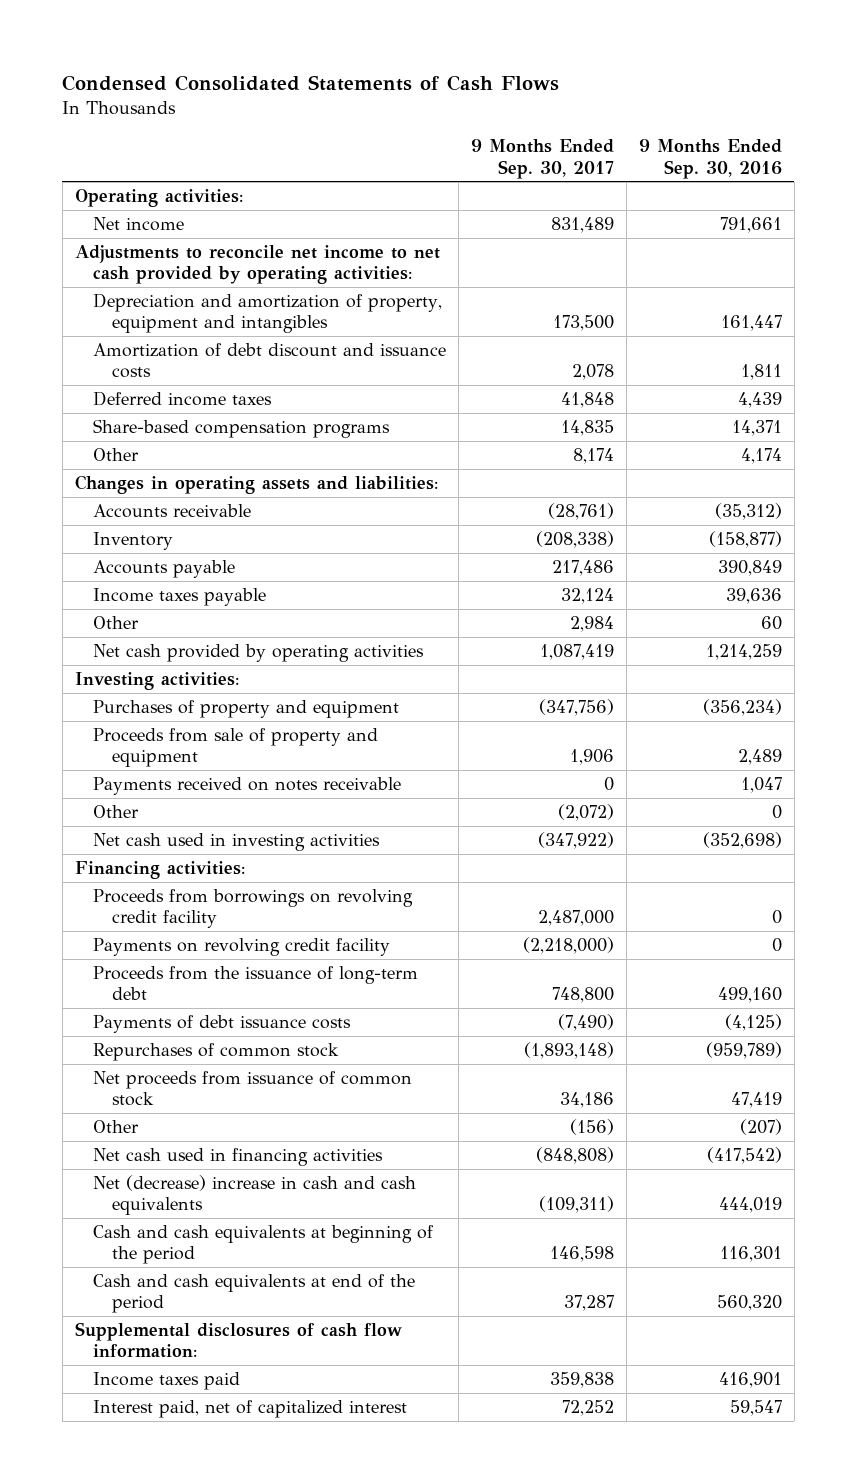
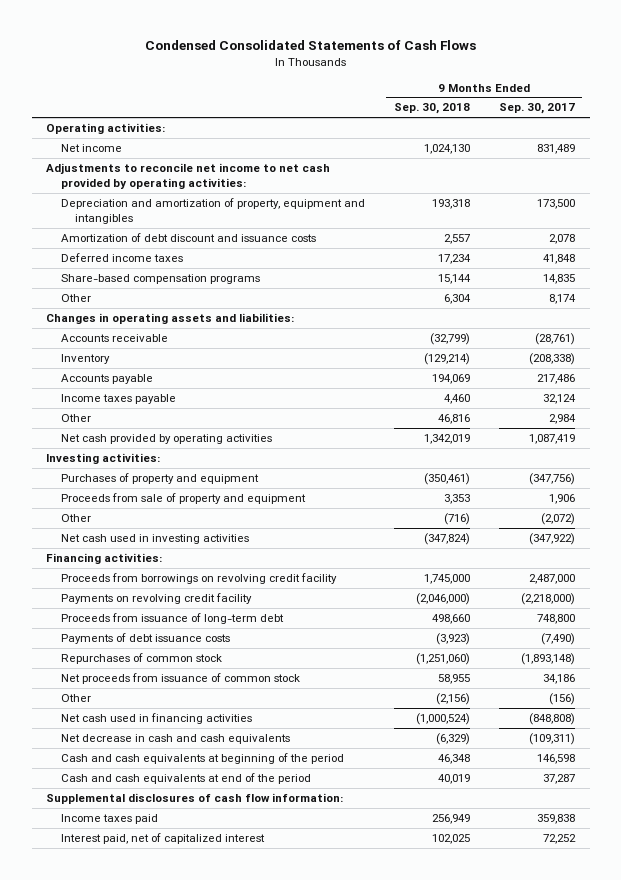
- | 9 Months Ended Sep. 30, 2017 | 9 Months Ended Sep. 30, 2016
+ | 9 Months Ended Sep. 30, 2018 | 9 Months Ended Sep. 30, 2017
- Payments received on notes receivable | 0 | 1,047
- Proceeds from the issuance of long-term debt | 748,800 | 499,160
+ Proceeds from issuance of long-term debt | 498,660 | 748,800
- Net (decrease) increase in cash and cash equivalents | (109,311) | 444,019
+ Net decrease in cash and cash equivalents | (6,329) | (109,311)

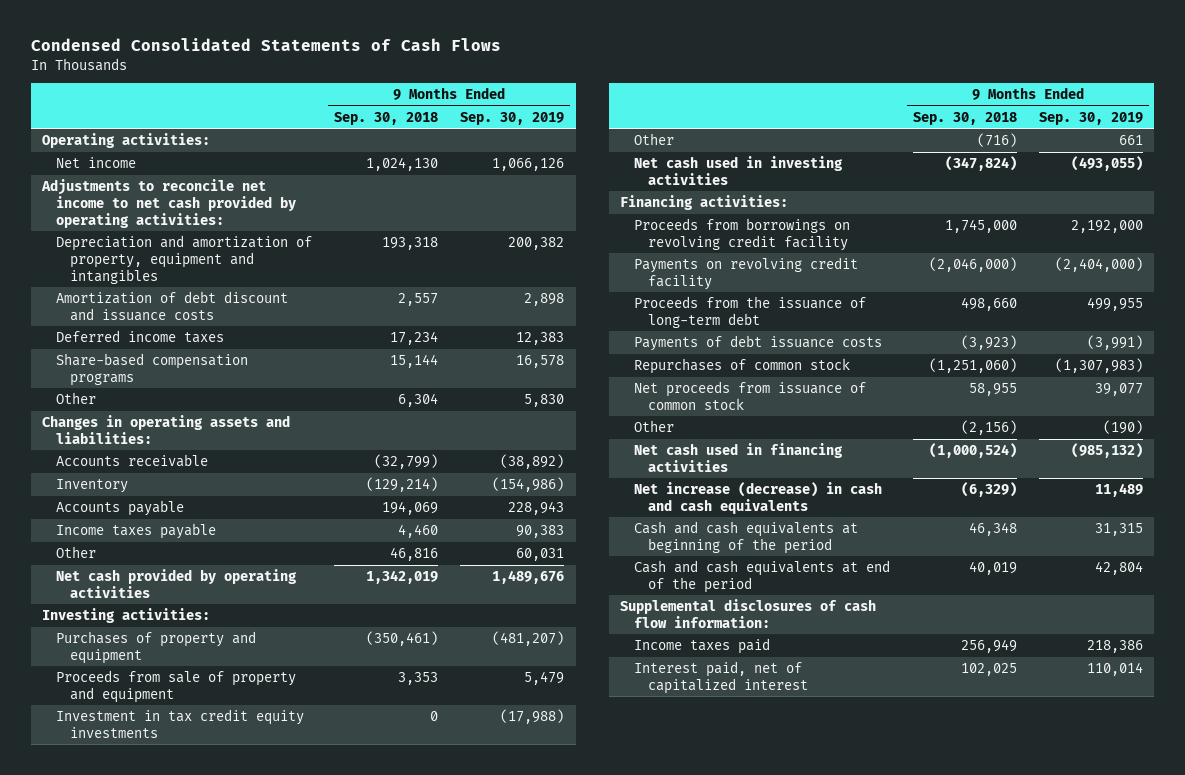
- | 9 Months Ended Sep. 30, 2018 | 9 Months Ended Sep. 30, 2017
+ | 9 Months Ended Sep. 30, 2018 | 9 Months Ended Sep. 30, 2019
+ Investment in tax credit equity investments | 0 | (17,988)
- Proceeds from issuance of long-term debt | 498,660 | 748,800
+ Proceeds from the issuance of long-term debt | 498,660 | 499,955
- Net decrease in cash and cash equivalents | (6,329) | (109,311)
+ Net increase (decrease) in cash and cash equivalents | (6,329) | 11,489

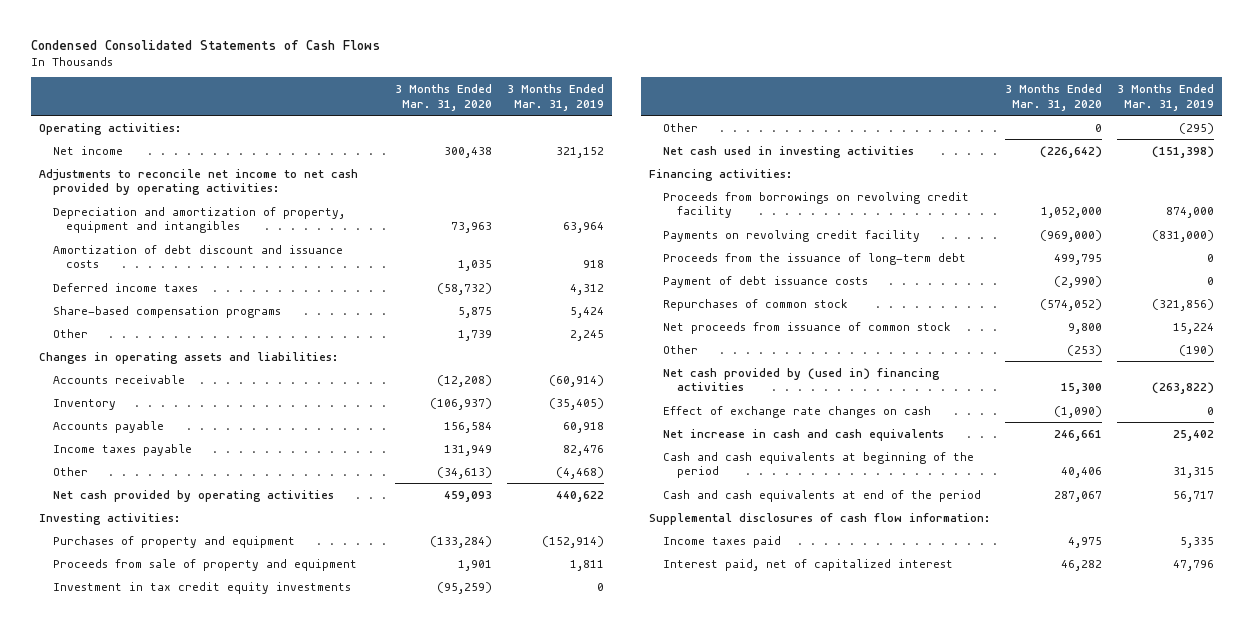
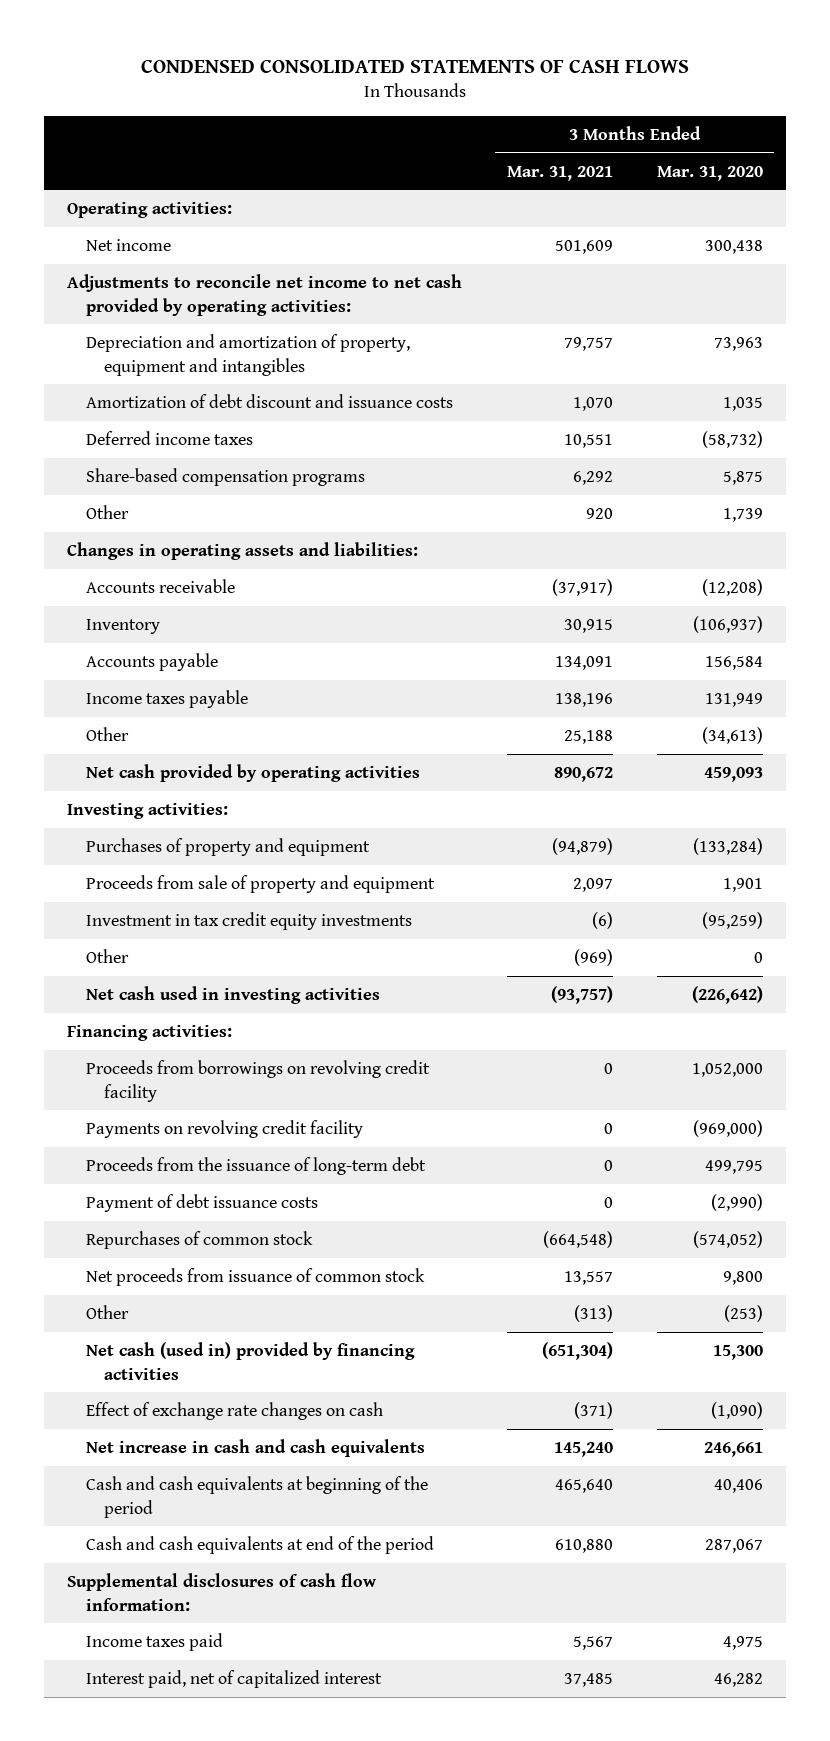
- Condensed Consolidated Statements of Cash Flows
+ CONDENSED CONSOLIDATED STATEMENTS OF CASH FLOWS
- | 3 Months Ended Mar. 31, 2020 | 3 Months Ended Mar. 31, 2019
+ | 3 Months Ended Mar. 31, 2021 | 3 Months Ended Mar. 31, 2020
- Net cash provided by (used in) financing activities | 15,300 | (263,822)
+ Net cash (used in) provided by financing activities | (651,304) | 15,300

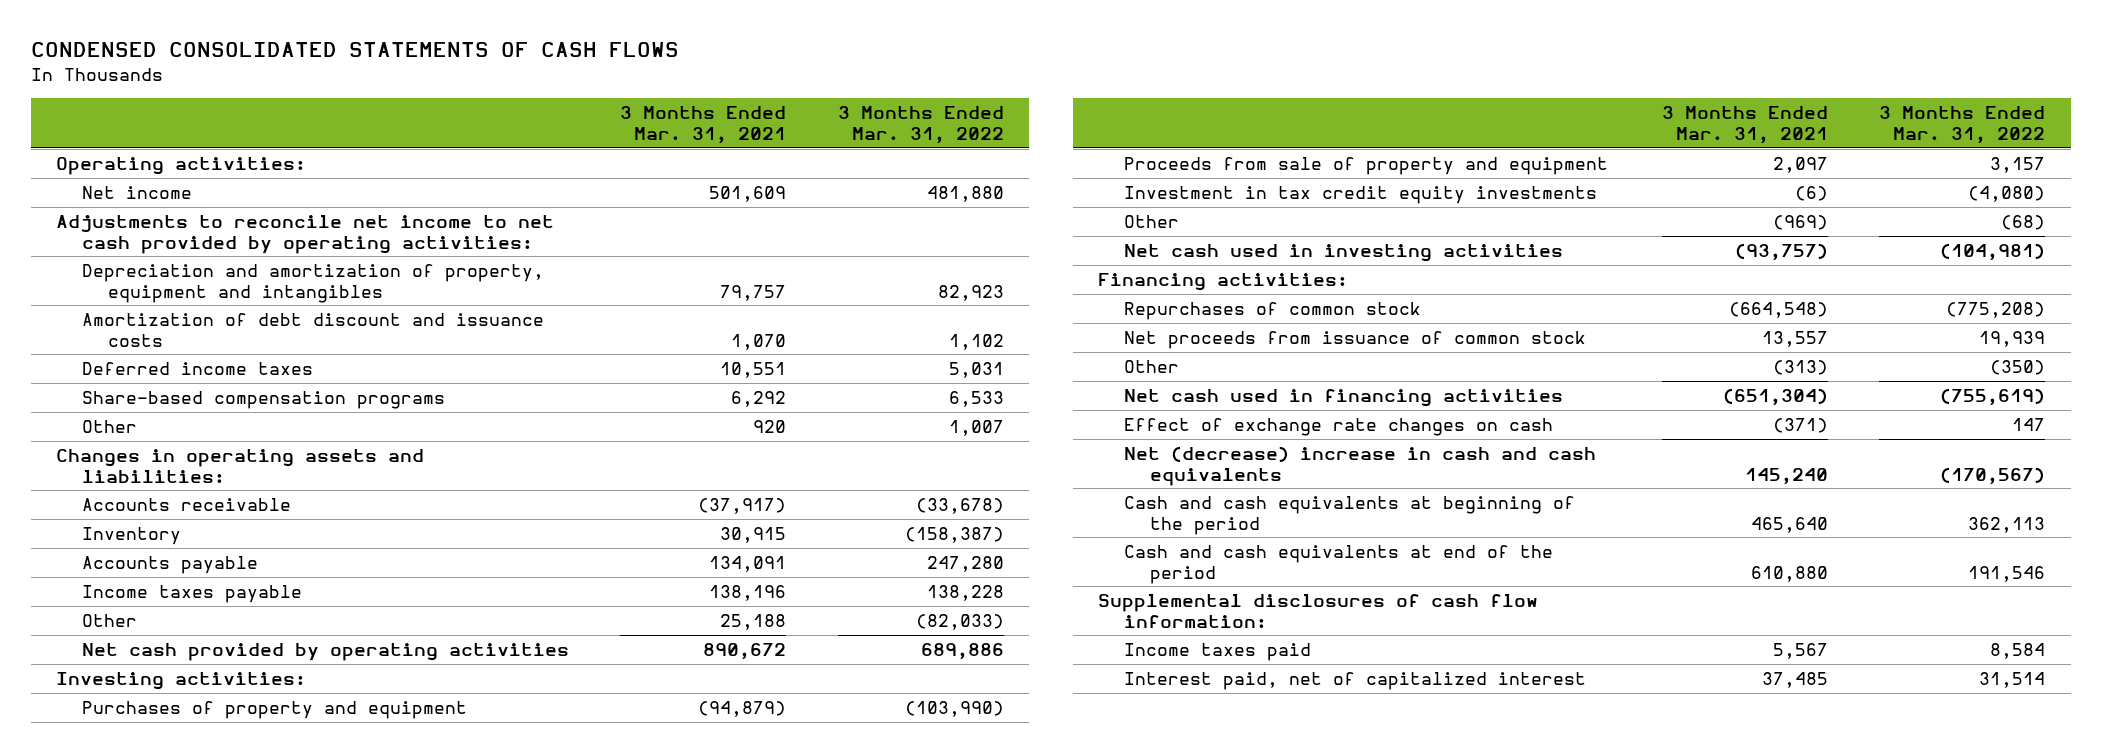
- | 3 Months Ended Mar. 31, 2021 | 3 Months Ended Mar. 31, 2020
+ | 3 Months Ended Mar. 31, 2021 | 3 Months Ended Mar. 31, 2022
- Proceeds from borrowings on revolving credit facility | 0 | 1,052,000
- Payments on revolving credit facility | 0 | (969,000)
- Proceeds from the issuance of long-term debt | 0 | 499,795
- Payment of debt issuance costs | 0 | (2,990)
- Net cash (used in) provided by financing activities | (651,304) | 15,300
+ Net cash used in financing activities | (651,304) | (755,619)
- Net increase in cash and cash equivalents | 145,240 | 246,661
+ Net (decrease) increase in cash and cash equivalents | 145,240 | (170,567)

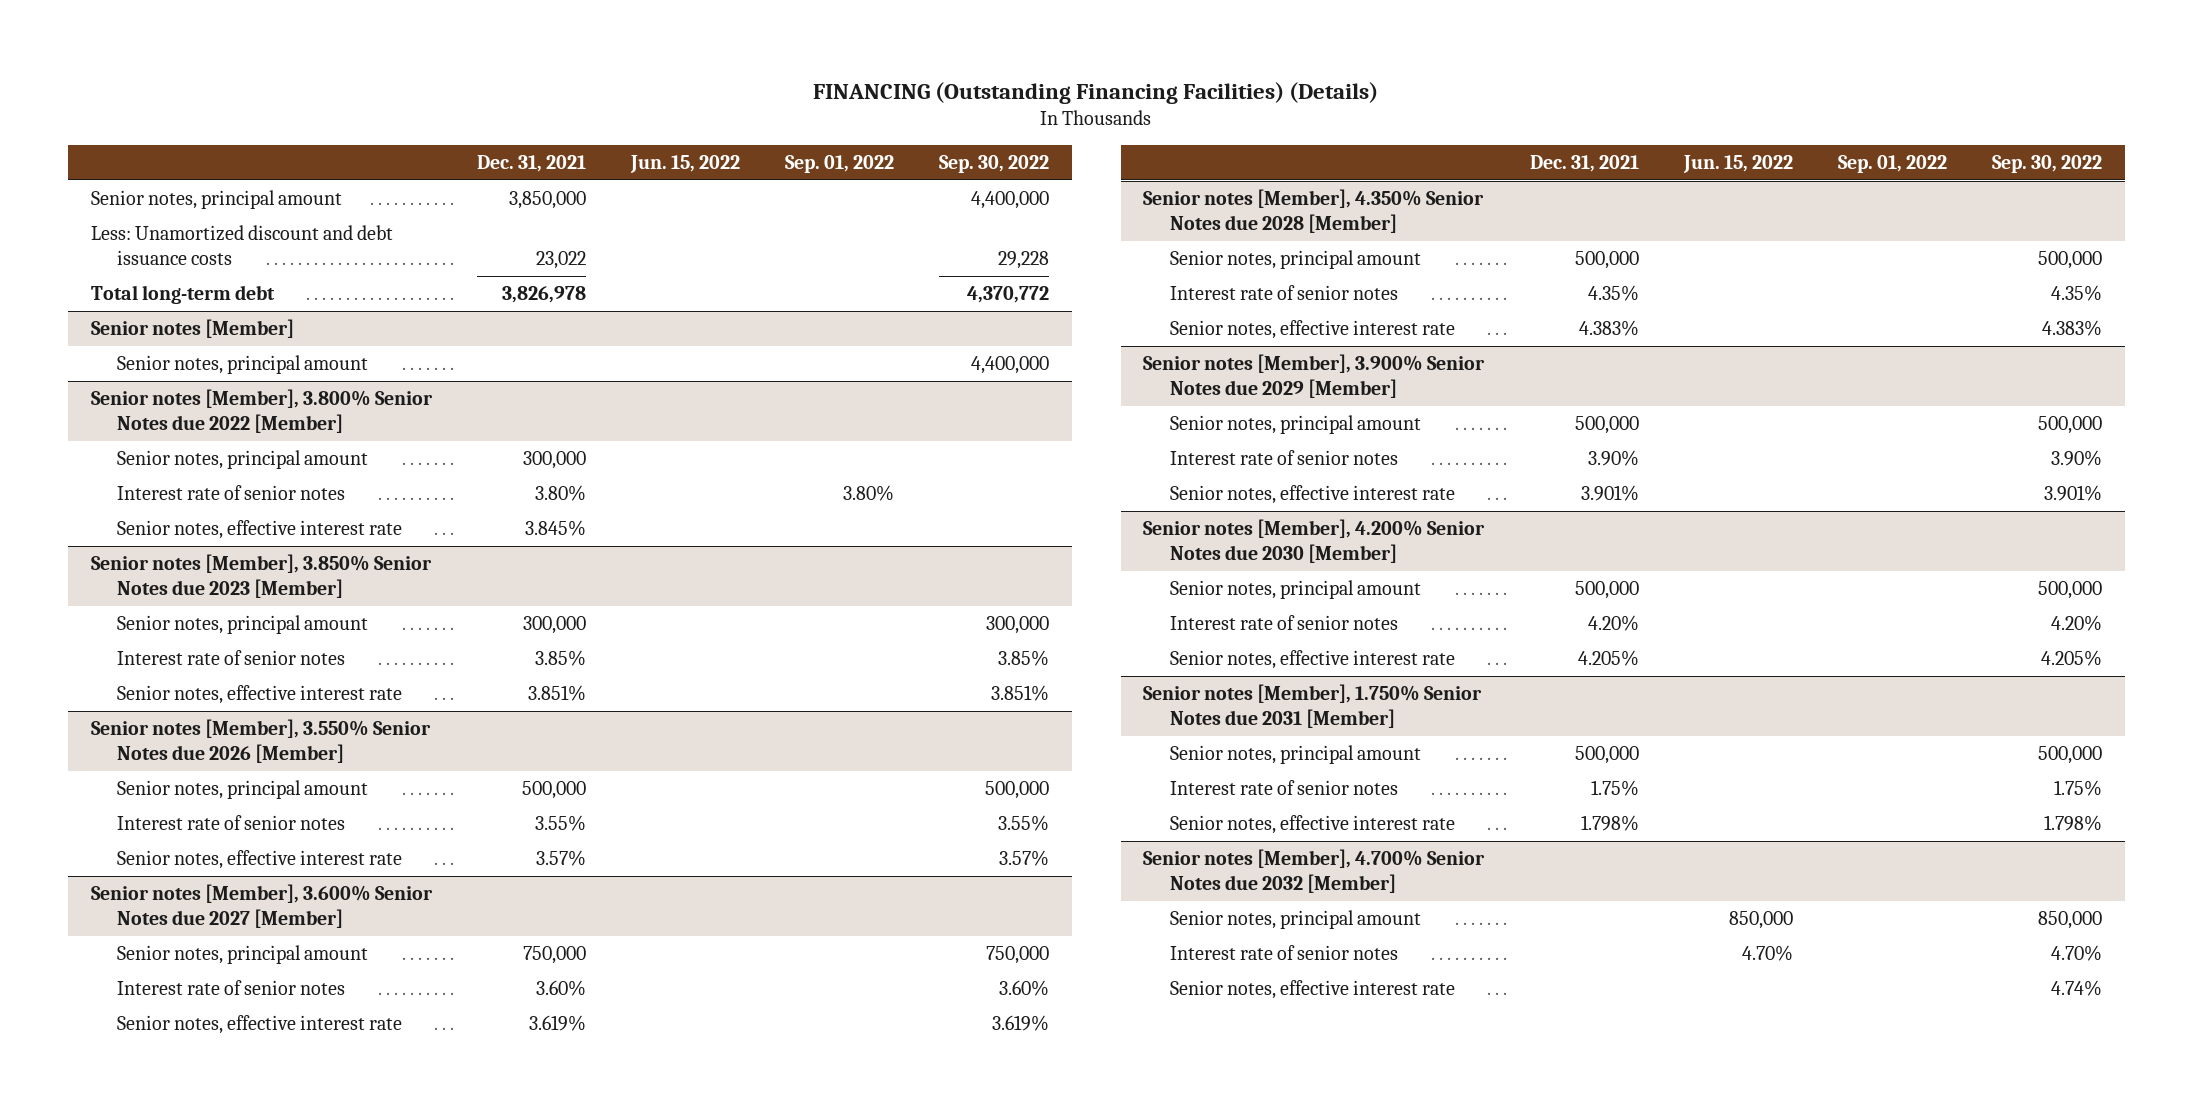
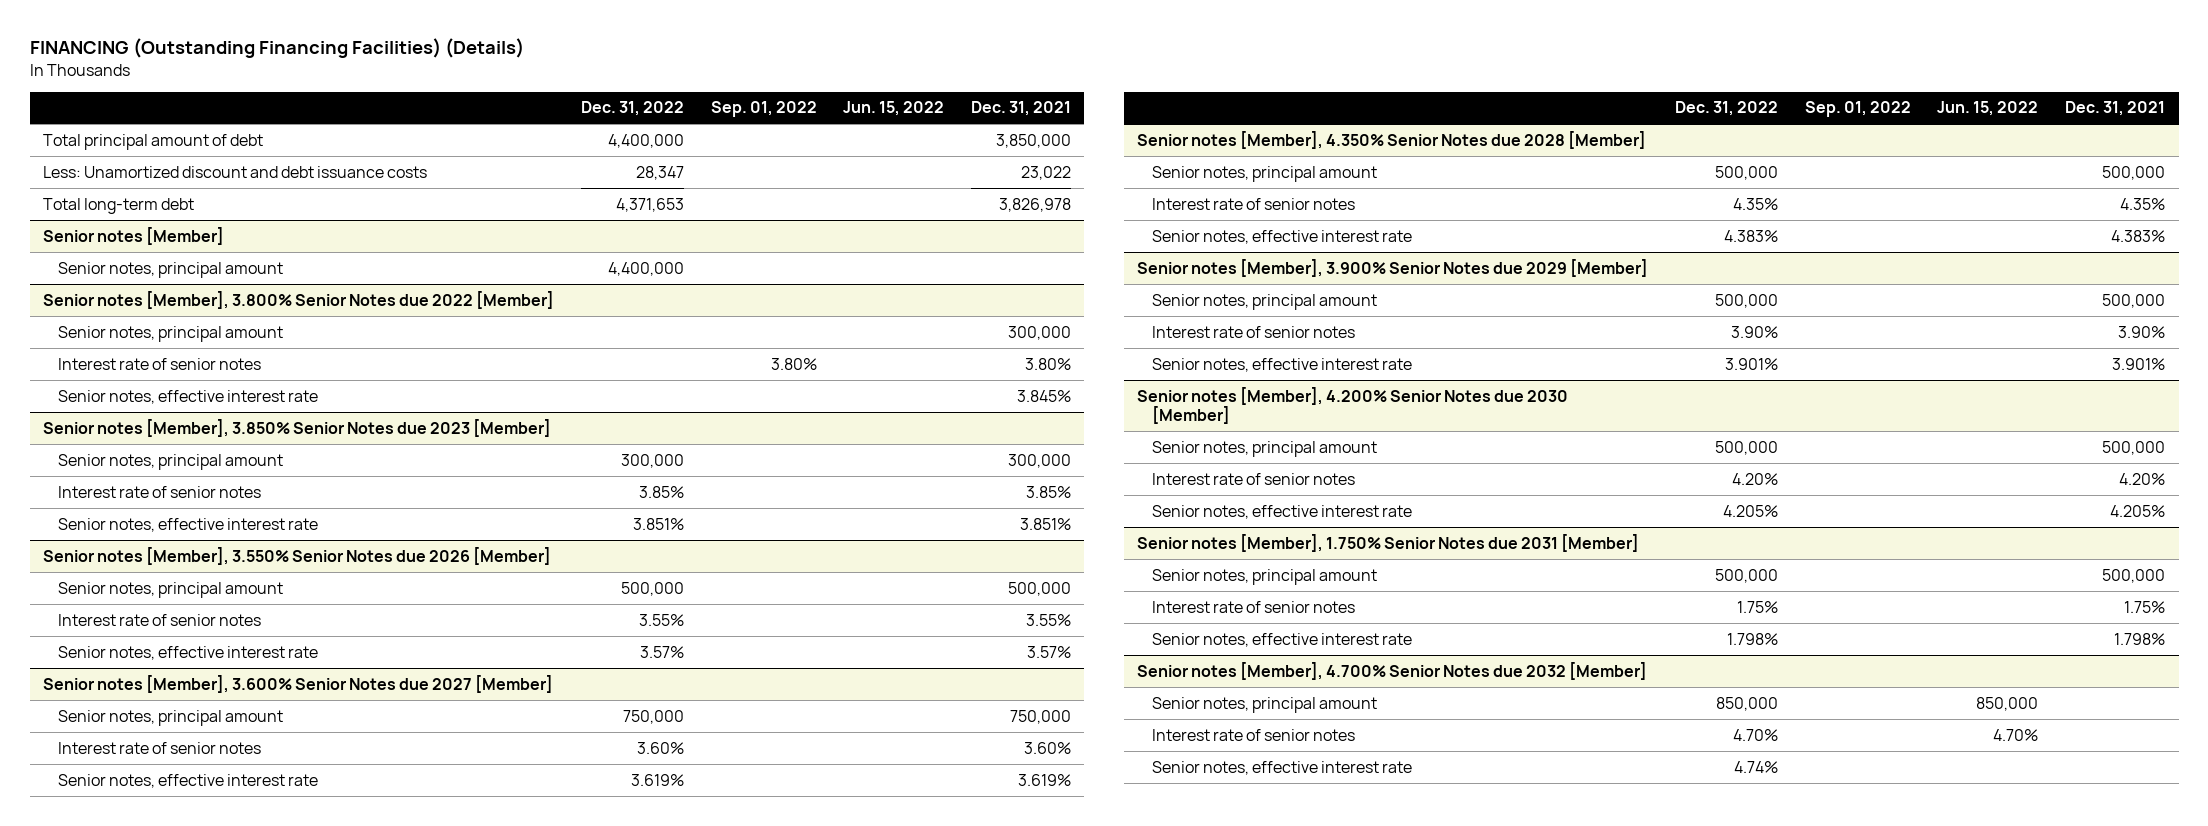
- | Dec. 31, 2021 | Jun. 15, 2022 | Sep. 01, 2022 | Sep. 30, 2022
+ | Dec. 31, 2022 | Sep. 01, 2022 | Jun. 15, 2022 | Dec. 31, 2021
- Senior notes, principal amount | 3,850,000 | | | 4,400,000
+ Total principal amount of debt | 4,400,000 | | | 3,850,000

